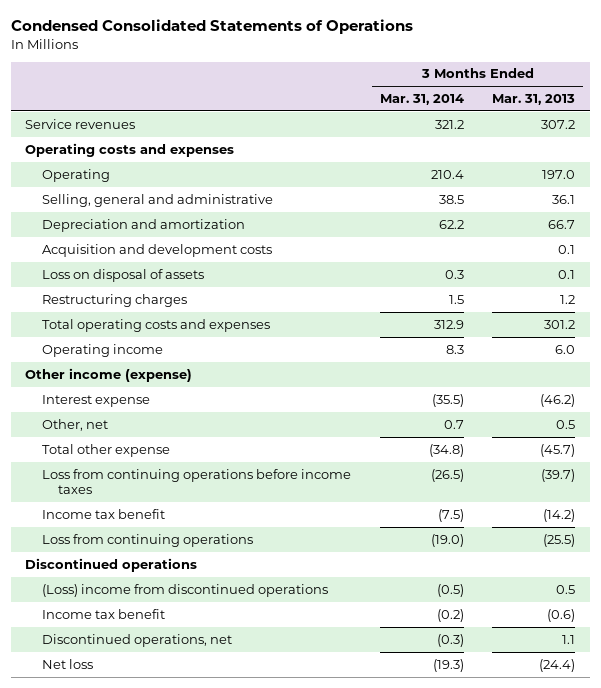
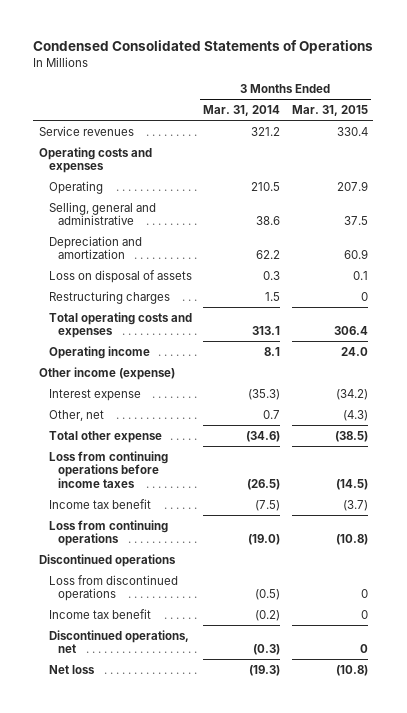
- | 3 Months Ended Mar. 31, 2014 | 3 Months Ended Mar. 31, 2013
+ | 3 Months Ended Mar. 31, 2014 | 3 Months Ended Mar. 31, 2015
- Operating | 210.4 | 197.0
- Selling, general and administrative | 38.5 | 36.1
+ Operating | 210.5 | 207.9
+ Selling, general and administrative | 38.6 | 37.5
- Acquisition and development costs | | 0.1
- Total operating costs and expenses | 312.9 | 301.2
- Operating income | 8.3 | 6.0
+ Total operating costs and expenses | 313.1 | 306.4
+ Operating income | 8.1 | 24.0
- Interest expense | (35.5) | (46.2)
+ Interest expense | (35.3) | (34.2)
- Total other expense | (34.8) | (45.7)
+ Total other expense | (34.6) | (38.5)
- (Loss) income from discontinued operations | (0.5) | 0.5
+ Loss from discontinued operations | (0.5) | 0

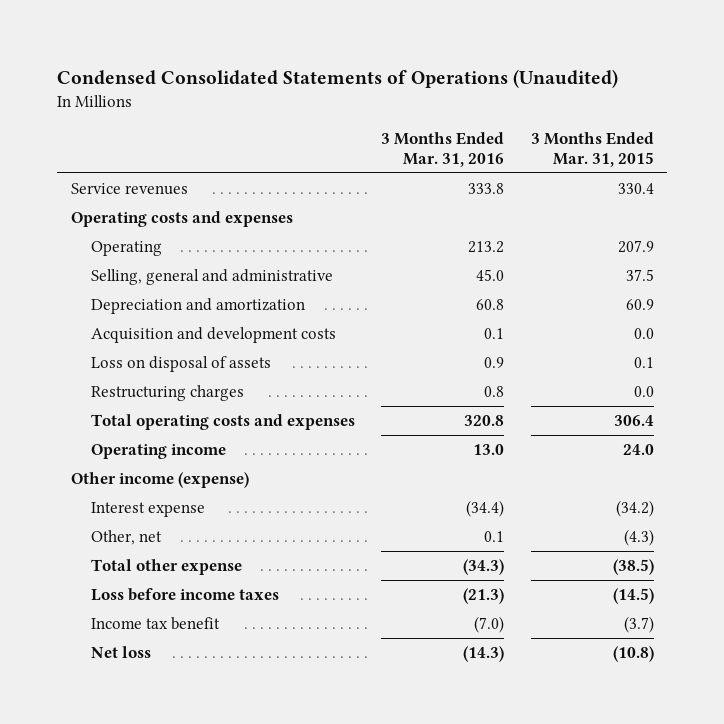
- Condensed Consolidated Statements of Operations
+ Condensed Consolidated Statements of Operations (Unaudited)
- | 3 Months Ended Mar. 31, 2014 | 3 Months Ended Mar. 31, 2015
+ | 3 Months Ended Mar. 31, 2016 | 3 Months Ended Mar. 31, 2015
+ Acquisition and development costs | 0.1 | 0.0
- Restructuring charges | 1.5 | 0
+ Restructuring charges | 0.8 | 0.0
- Loss from continuing operations before income taxes | (26.5) | (14.5)
+ Loss before income taxes | (21.3) | (14.5)
- Loss from continuing operations | (19.0) | (10.8)
- Discontinued operations
- Loss from discontinued operations | (0.5) | 0
- Income tax benefit | (0.2) | 0
- Discontinued operations, net | (0.3) | 0

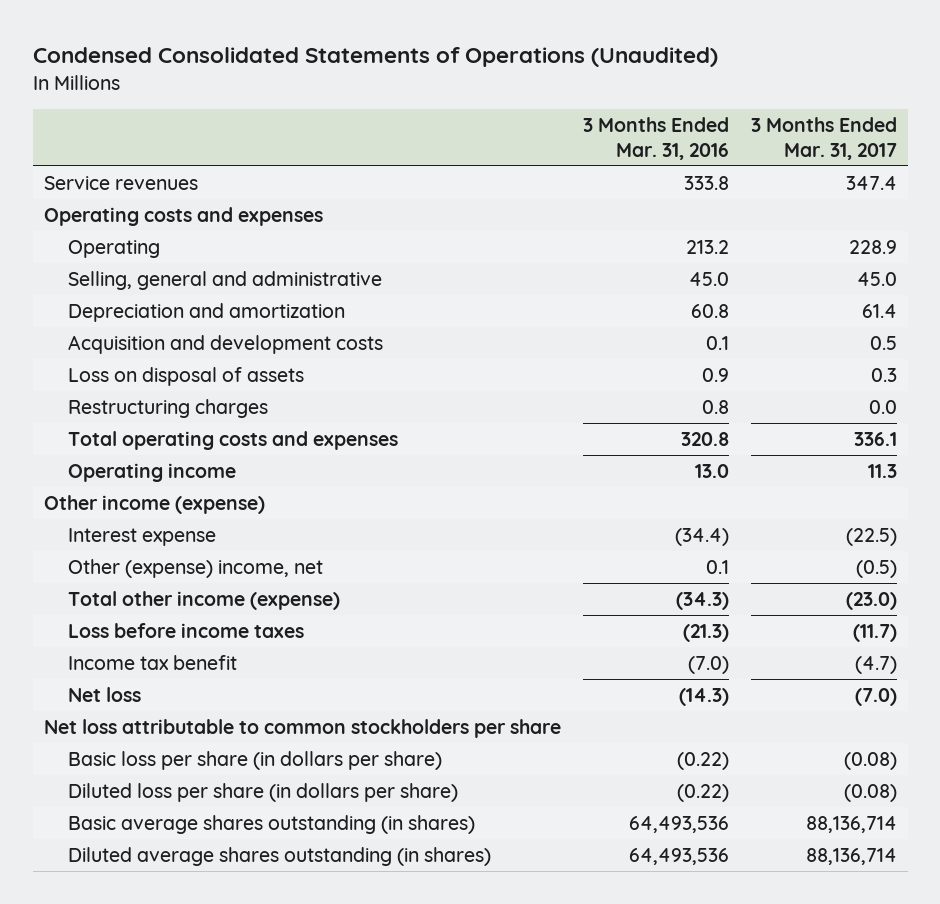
- | 3 Months Ended Mar. 31, 2016 | 3 Months Ended Mar. 31, 2015
+ | 3 Months Ended Mar. 31, 2016 | 3 Months Ended Mar. 31, 2017
- Other, net | 0.1 | (4.3)
- Total other expense | (34.3) | (38.5)
+ Other (expense) income, net | 0.1 | (0.5)
+ Total other income (expense) | (34.3) | (23.0)
+ Net loss attributable to common stockholders per share
+ Basic loss per share (in dollars per share) | (0.22) | (0.08)
+ Diluted loss per share (in dollars per share) | (0.22) | (0.08)
+ Basic average shares outstanding (in shares) | 64,493,536 | 88,136,714
+ Diluted average shares outstanding (in shares) | 64,493,536 | 88,136,714

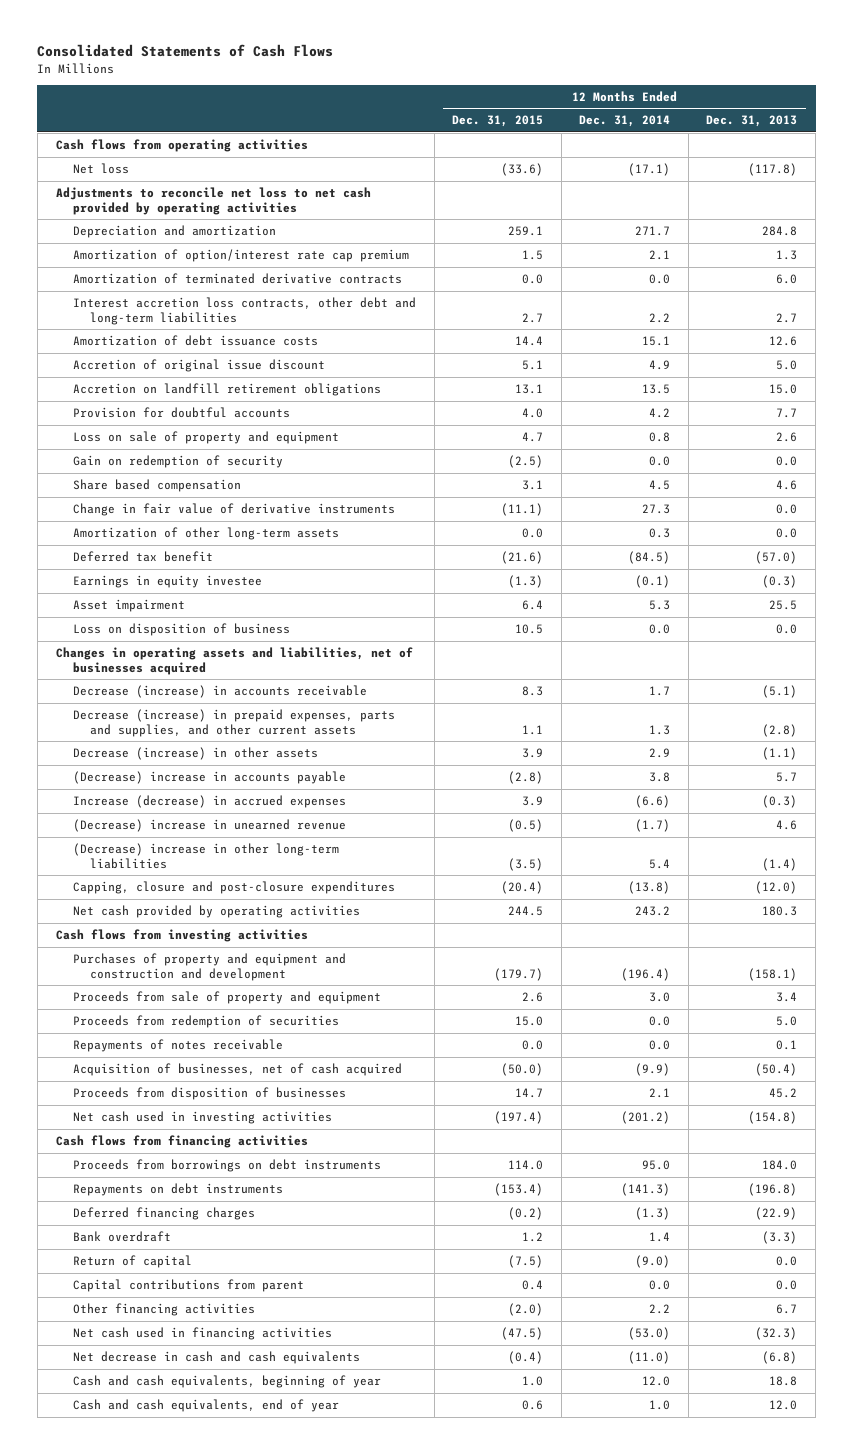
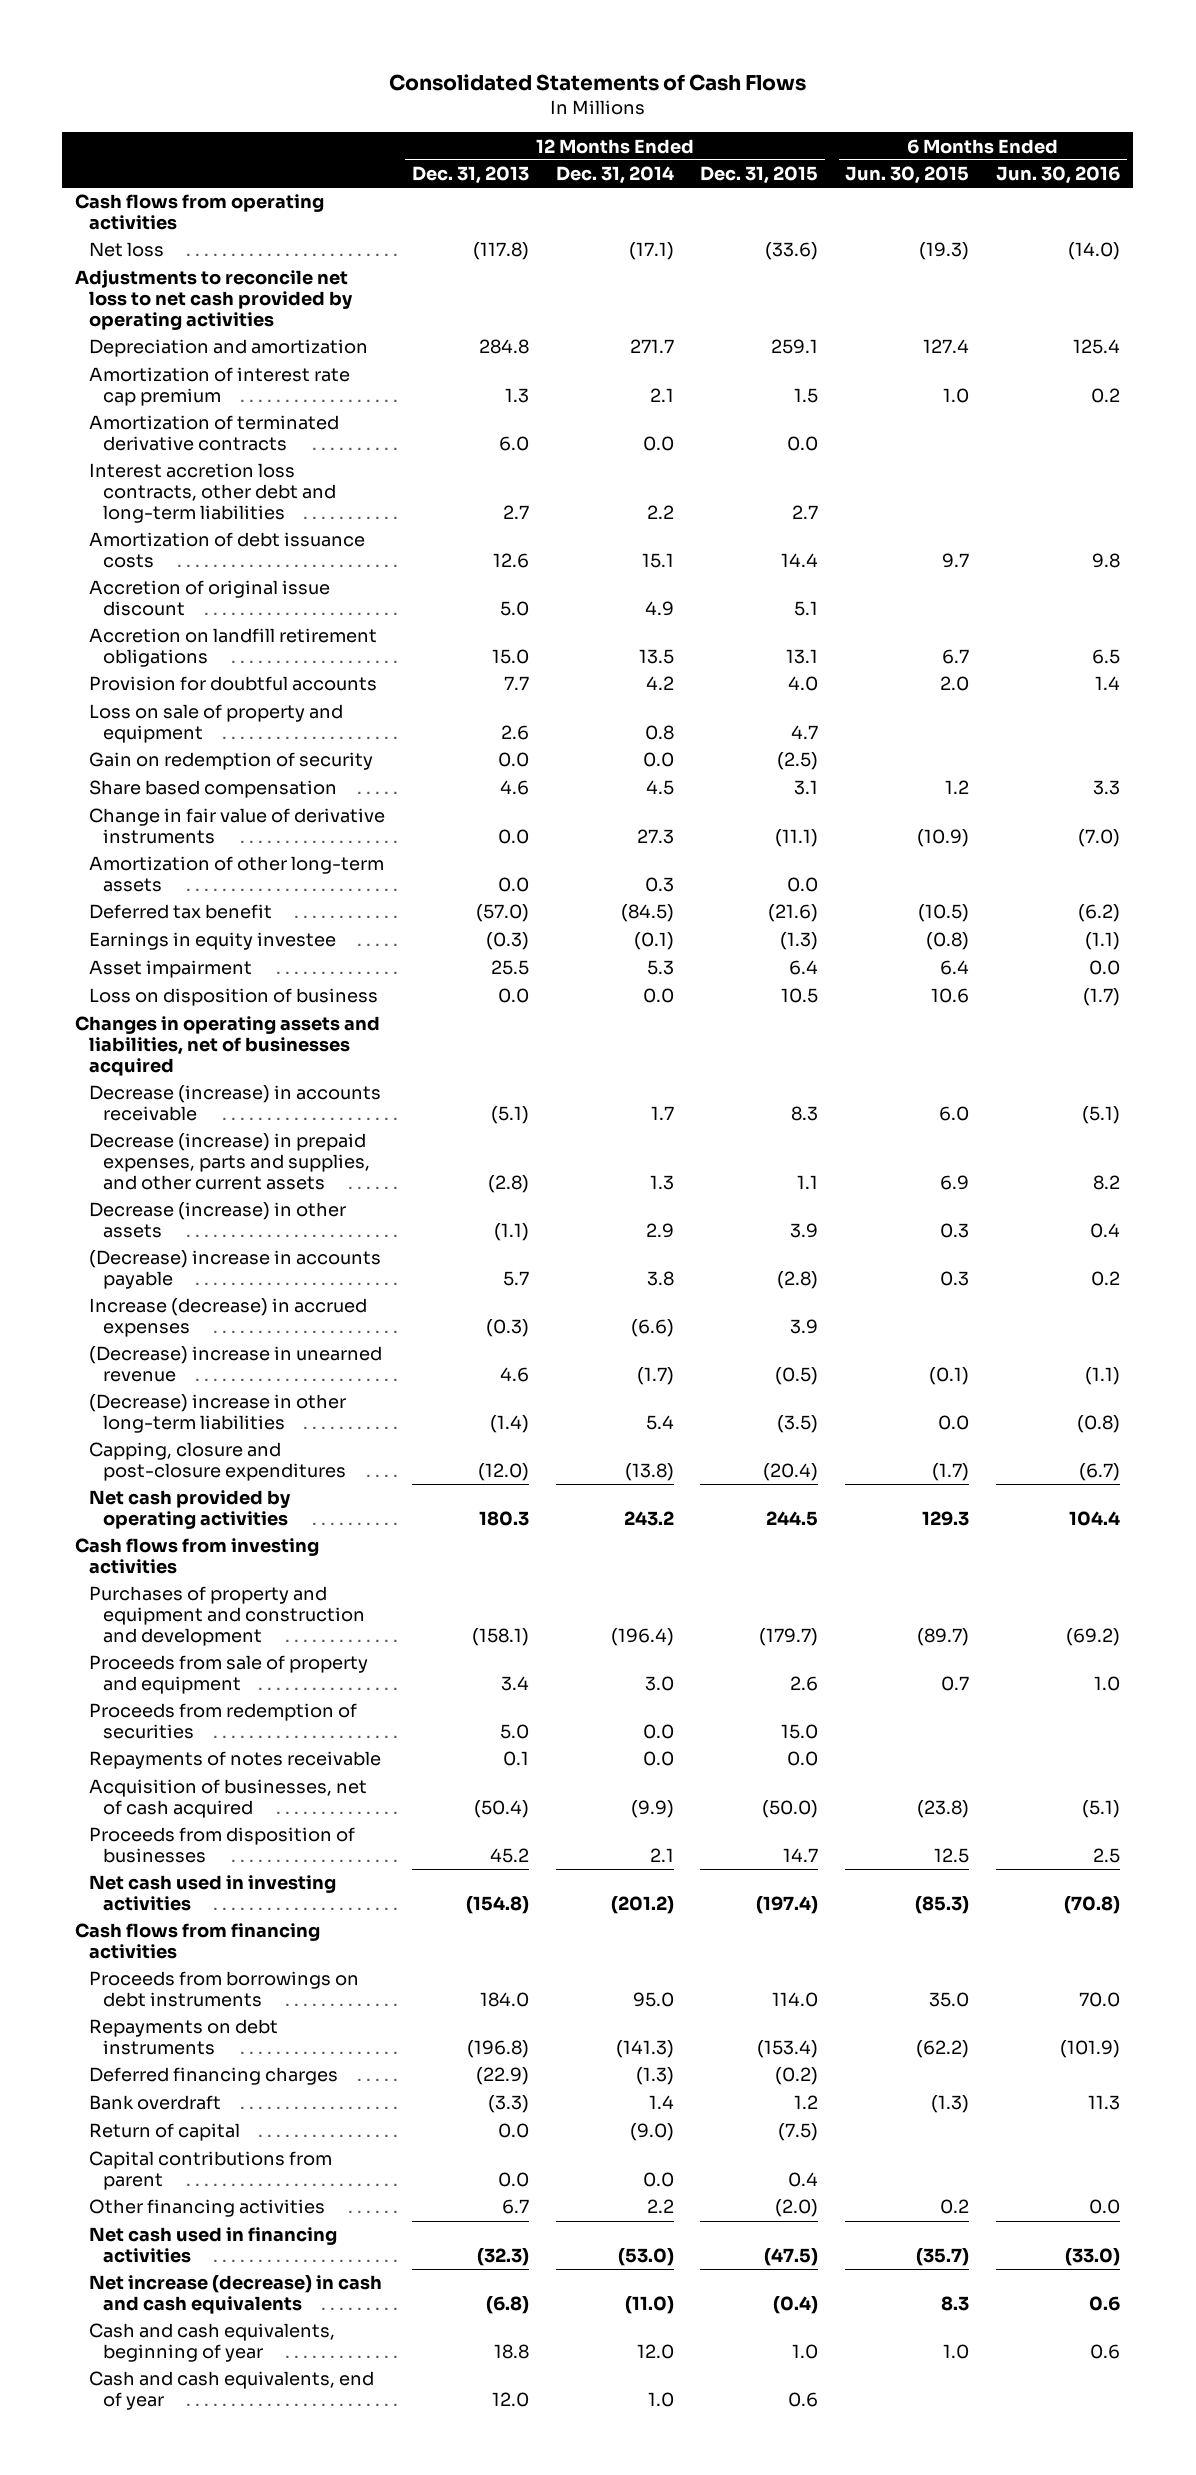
- | 12 Months Ended Dec. 31, 2015 | 12 Months Ended Dec. 31, 2014 | 12 Months Ended Dec. 31, 2013
+ | 12 Months Ended Dec. 31, 2013 | 12 Months Ended Dec. 31, 2014 | 12 Months Ended Dec. 31, 2015 | 6 Months Ended Jun. 30, 2015 | 6 Months Ended Jun. 30, 2016
- Amortization of option/interest rate cap premium | 1.5 | 2.1 | 1.3
+ Amortization of interest rate cap premium | 1.3 | 2.1 | 1.5 | 1.0 | 0.2
- Net decrease in cash and cash equivalents | (0.4) | (11.0) | (6.8)
+ Net increase (decrease) in cash and cash equivalents | (6.8) | (11.0) | (0.4) | 8.3 | 0.6

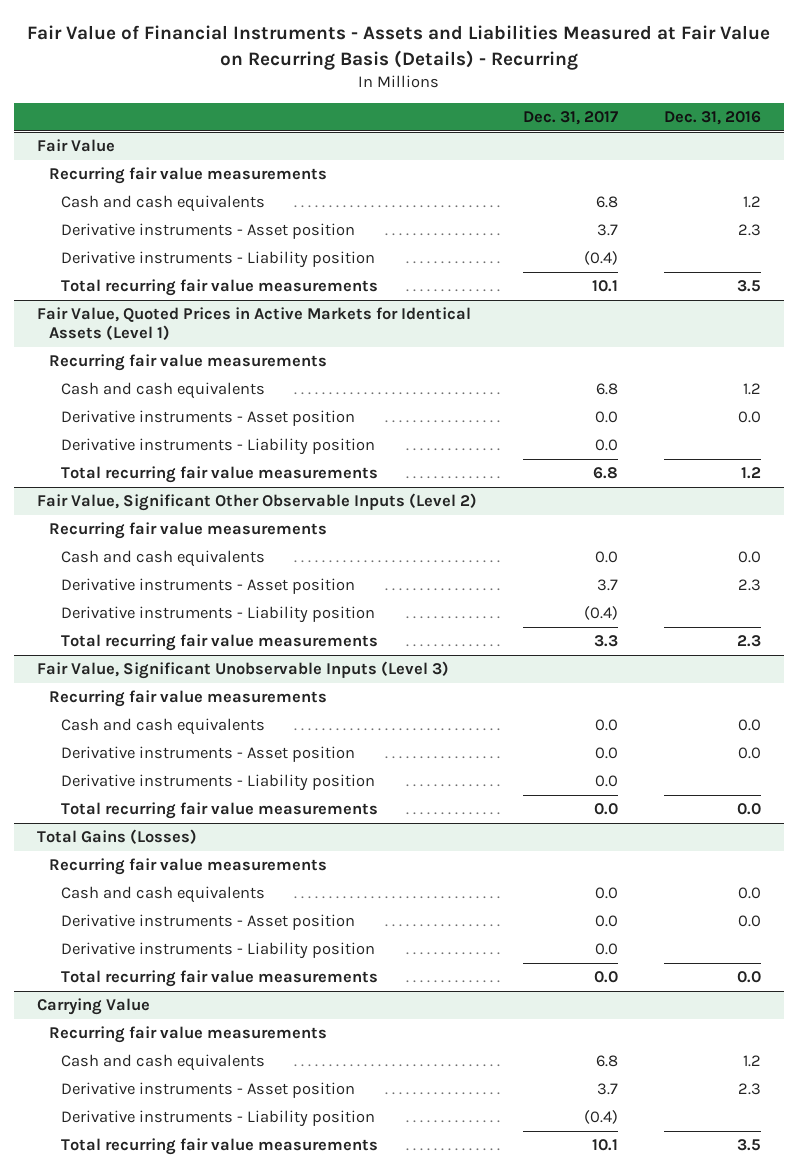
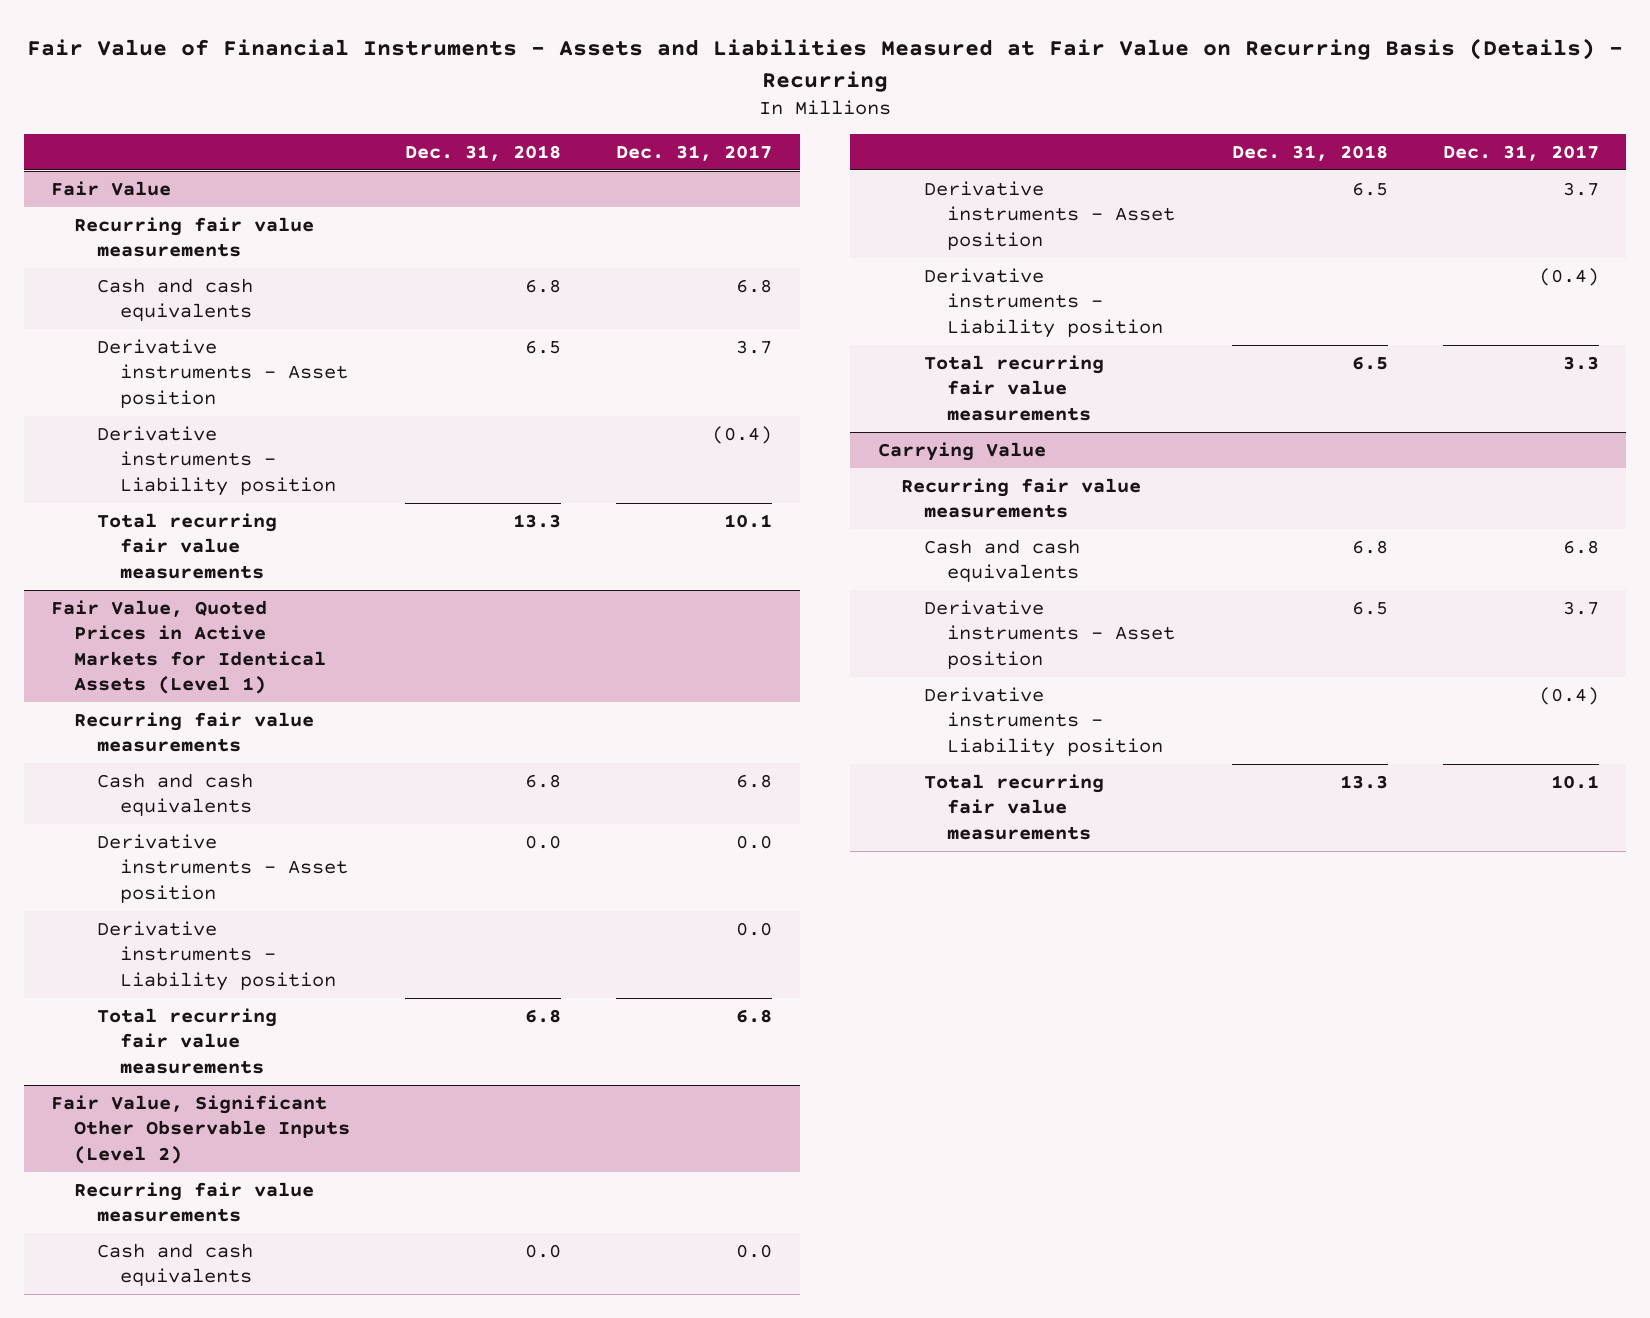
- | Dec. 31, 2017 | Dec. 31, 2016
+ | Dec. 31, 2018 | Dec. 31, 2017
- Fair Value, Significant Unobservable Inputs (Level 3)
- Recurring fair value measurements
- Cash and cash equivalents | 0.0 | 0.0
- Derivative instruments - Asset position | 0.0 | 0.0
- Derivative instruments - Liability position | 0.0 |
- Total recurring fair value measurements | 0.0 | 0.0
- Total Gains (Losses)
- Recurring fair value measurements
- Cash and cash equivalents | 0.0 | 0.0
- Derivative instruments - Asset position | 0.0 | 0.0
- Derivative instruments - Liability position | 0.0 |
- Total recurring fair value measurements | 0.0 | 0.0

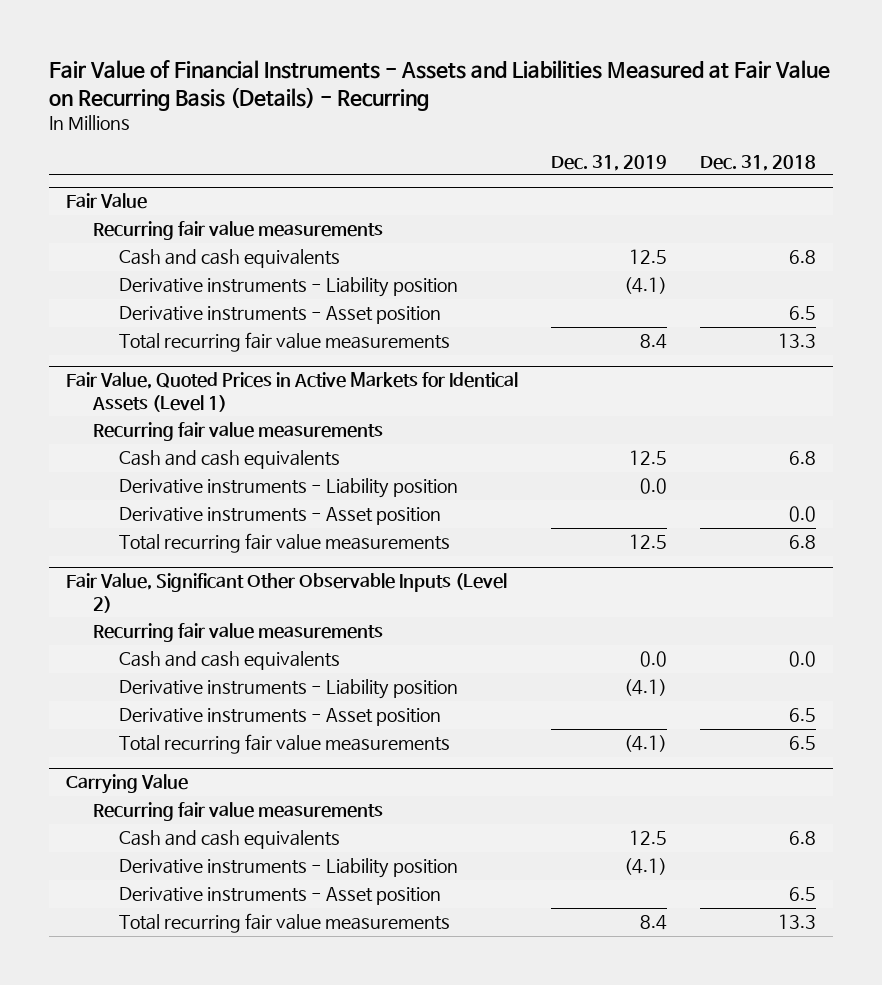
- | Dec. 31, 2018 | Dec. 31, 2017
+ | Dec. 31, 2019 | Dec. 31, 2018
@ Fair Value
moved down: Derivative instruments - Asset position | | 6.5
@ Fair Value, Quoted Prices in Active Markets for Identical Assets (Level 1)
moved down: Derivative instruments - Asset position | | 0.0
@ Fair Value, Significant Other Observable Inputs (Level 2)
moved down: Derivative instruments - Asset position | | 6.5
@ Carrying Value
moved down: Derivative instruments - Asset position | | 6.5

